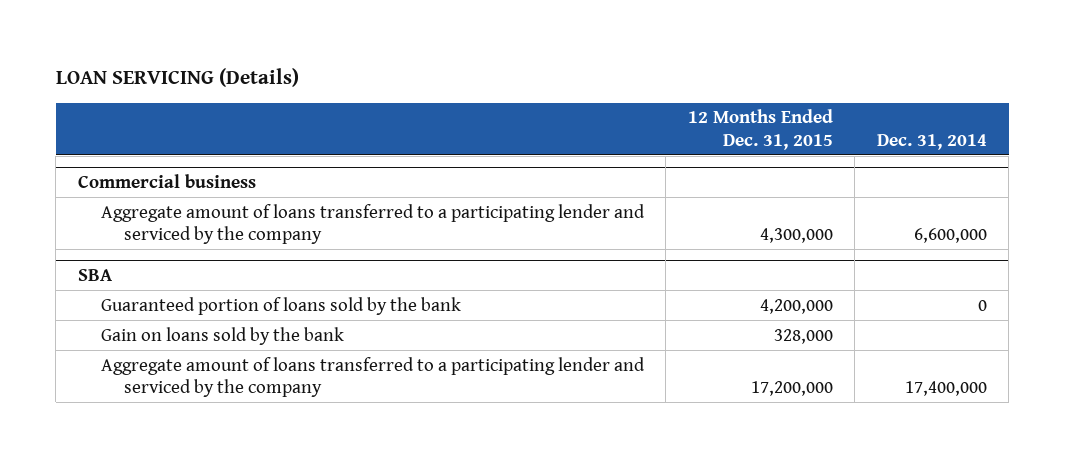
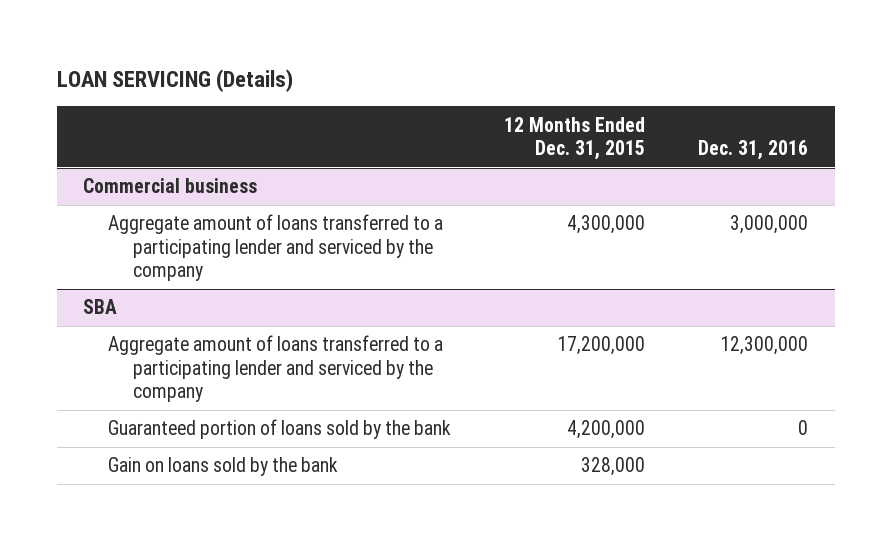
- | 12 Months Ended Dec. 31, 2015 | Dec. 31, 2014
+ | 12 Months Ended Dec. 31, 2015 | Dec. 31, 2016
@ SBA
moved up: Aggregate amount of loans transferred to a participating lender and serviced by the company | 17,200,000 | 12,300,000

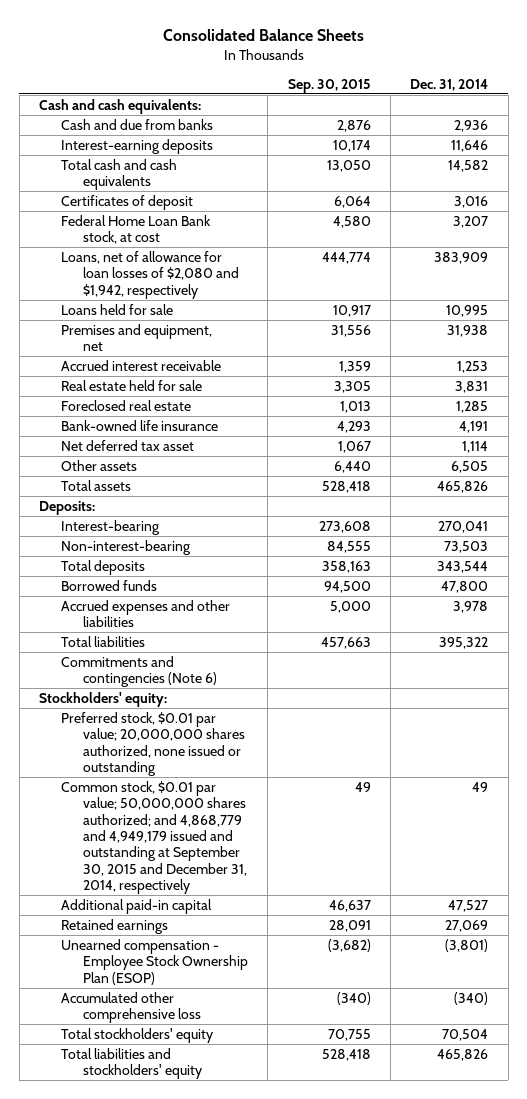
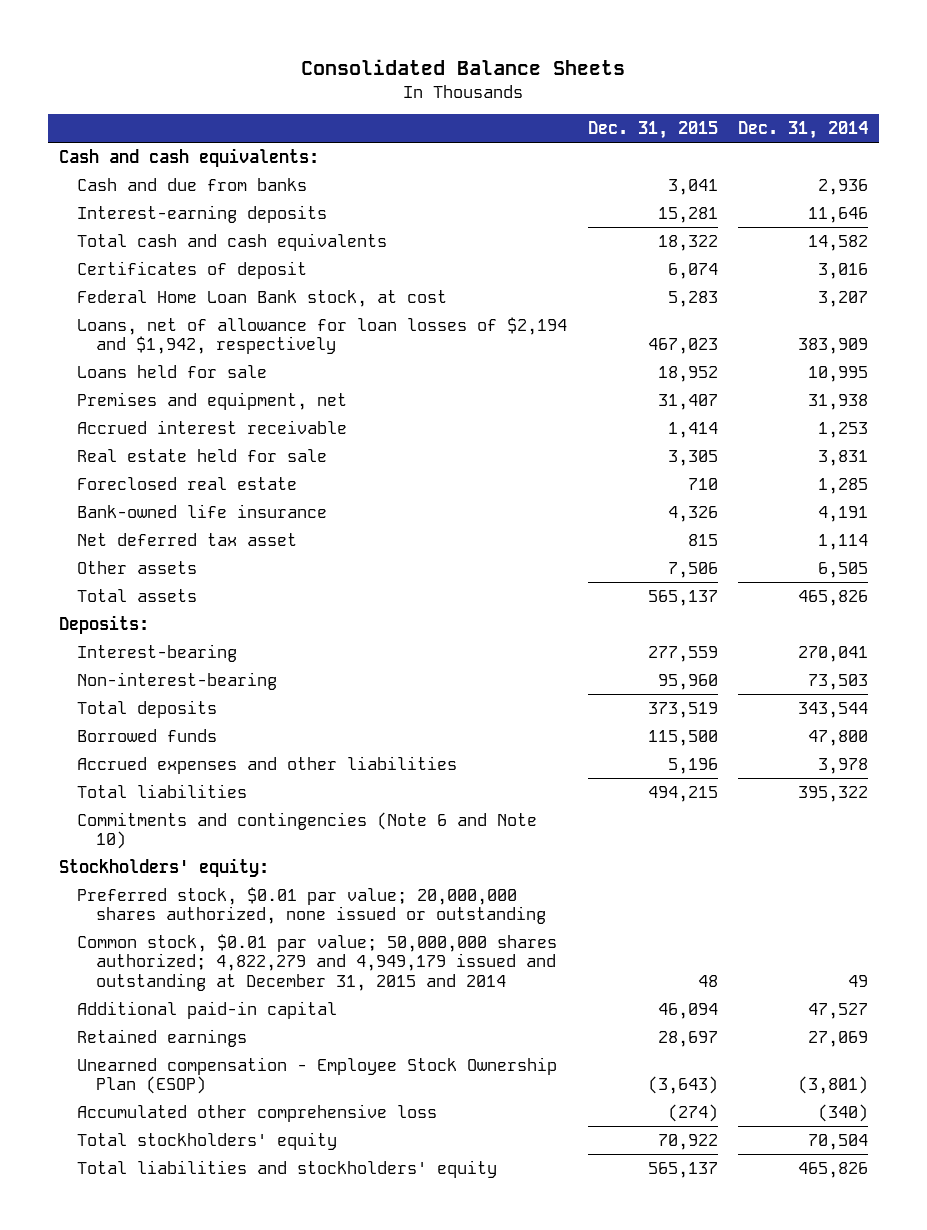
- | Sep. 30, 2015 | Dec. 31, 2014
+ | Dec. 31, 2015 | Dec. 31, 2014
- Loans, net of allowance for loan losses of $2,080 and $1,942, respectively | 444,774 | 383,909
+ Loans, net of allowance for loan losses of $2,194 and $1,942, respectively | 467,023 | 383,909
- Commitments and contingencies (Note 6)
+ Commitments and contingencies (Note 6 and Note 10)
- Common stock, $0.01 par value; 50,000,000 shares authorized; and 4,868,779 and 4,949,179 issued and outstanding at September 30, 2015 and December 31, 2014, respectively | 49 | 49
+ Common stock, $0.01 par value; 50,000,000 shares authorized; 4,822,279 and 4,949,179 issued and outstanding at December 31, 2015 and 2014 | 48 | 49

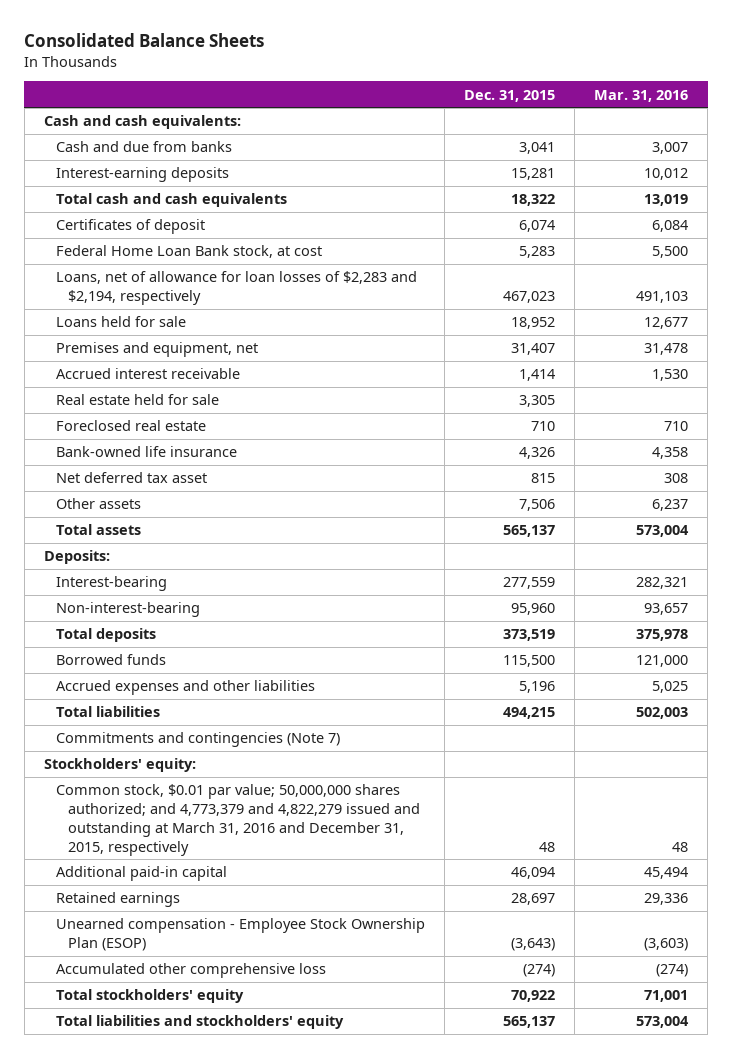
- | Dec. 31, 2015 | Dec. 31, 2014
+ | Dec. 31, 2015 | Mar. 31, 2016
- Loans, net of allowance for loan losses of $2,194 and $1,942, respectively | 467,023 | 383,909
+ Loans, net of allowance for loan losses of $2,283 and $2,194, respectively | 467,023 | 491,103
- Commitments and contingencies (Note 6 and Note 10)
+ Commitments and contingencies (Note 7)
- Preferred stock, $0.01 par value; 20,000,000 shares authorized, none issued or outstanding
- Common stock, $0.01 par value; 50,000,000 shares authorized; 4,822,279 and 4,949,179 issued and outstanding at December 31, 2015 and 2014 | 48 | 49
+ Common stock, $0.01 par value; 50,000,000 shares authorized; and 4,773,379 and 4,822,279 issued and outstanding at March 31, 2016 and December 31, 2015, respectively | 48 | 48

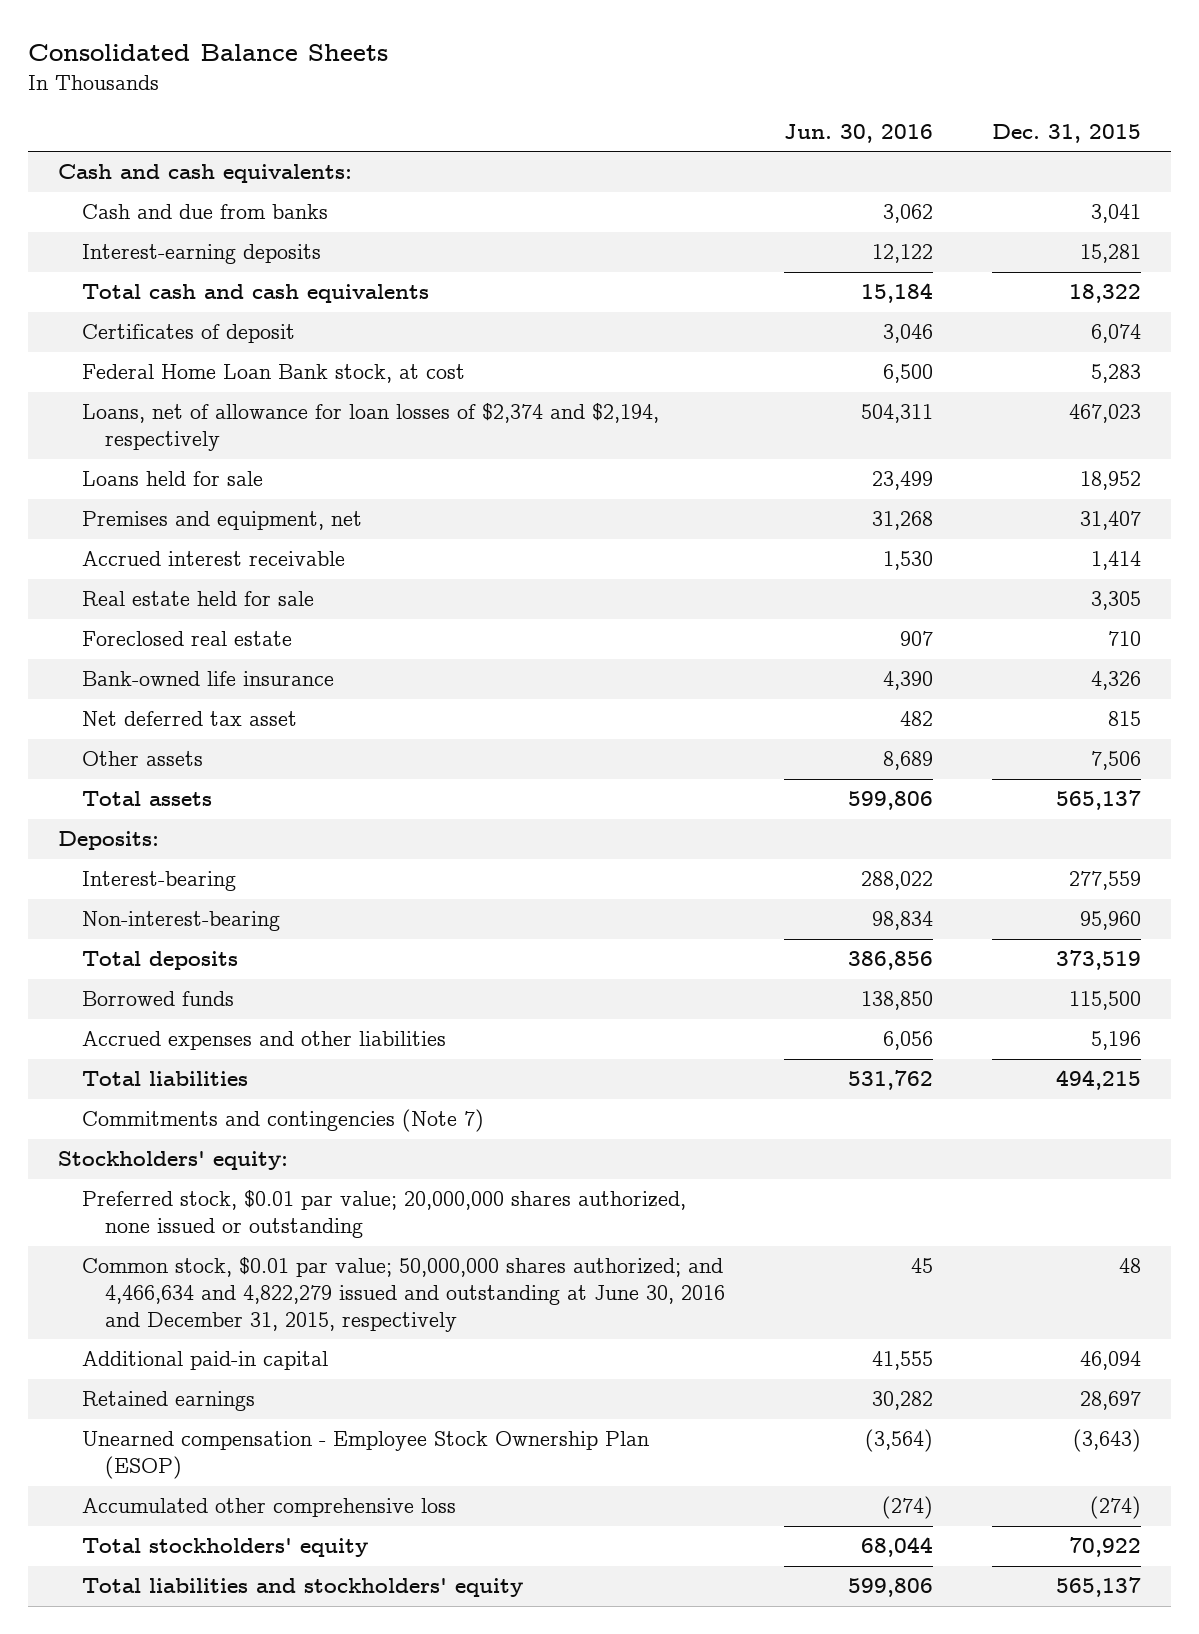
- | Dec. 31, 2015 | Mar. 31, 2016
+ | Jun. 30, 2016 | Dec. 31, 2015
- Loans, net of allowance for loan losses of $2,283 and $2,194, respectively | 467,023 | 491,103
+ Loans, net of allowance for loan losses of $2,374 and $2,194, respectively | 504,311 | 467,023
- Common stock, $0.01 par value; 50,000,000 shares authorized; and 4,773,379 and 4,822,279 issued and outstanding at March 31, 2016 and December 31, 2015, respectively | 48 | 48
+ Preferred stock, $0.01 par value; 20,000,000 shares authorized, none issued or outstanding
+ Common stock, $0.01 par value; 50,000,000 shares authorized; and 4,466,634 and 4,822,279 issued and outstanding at June 30, 2016 and December 31, 2015, respectively | 45 | 48

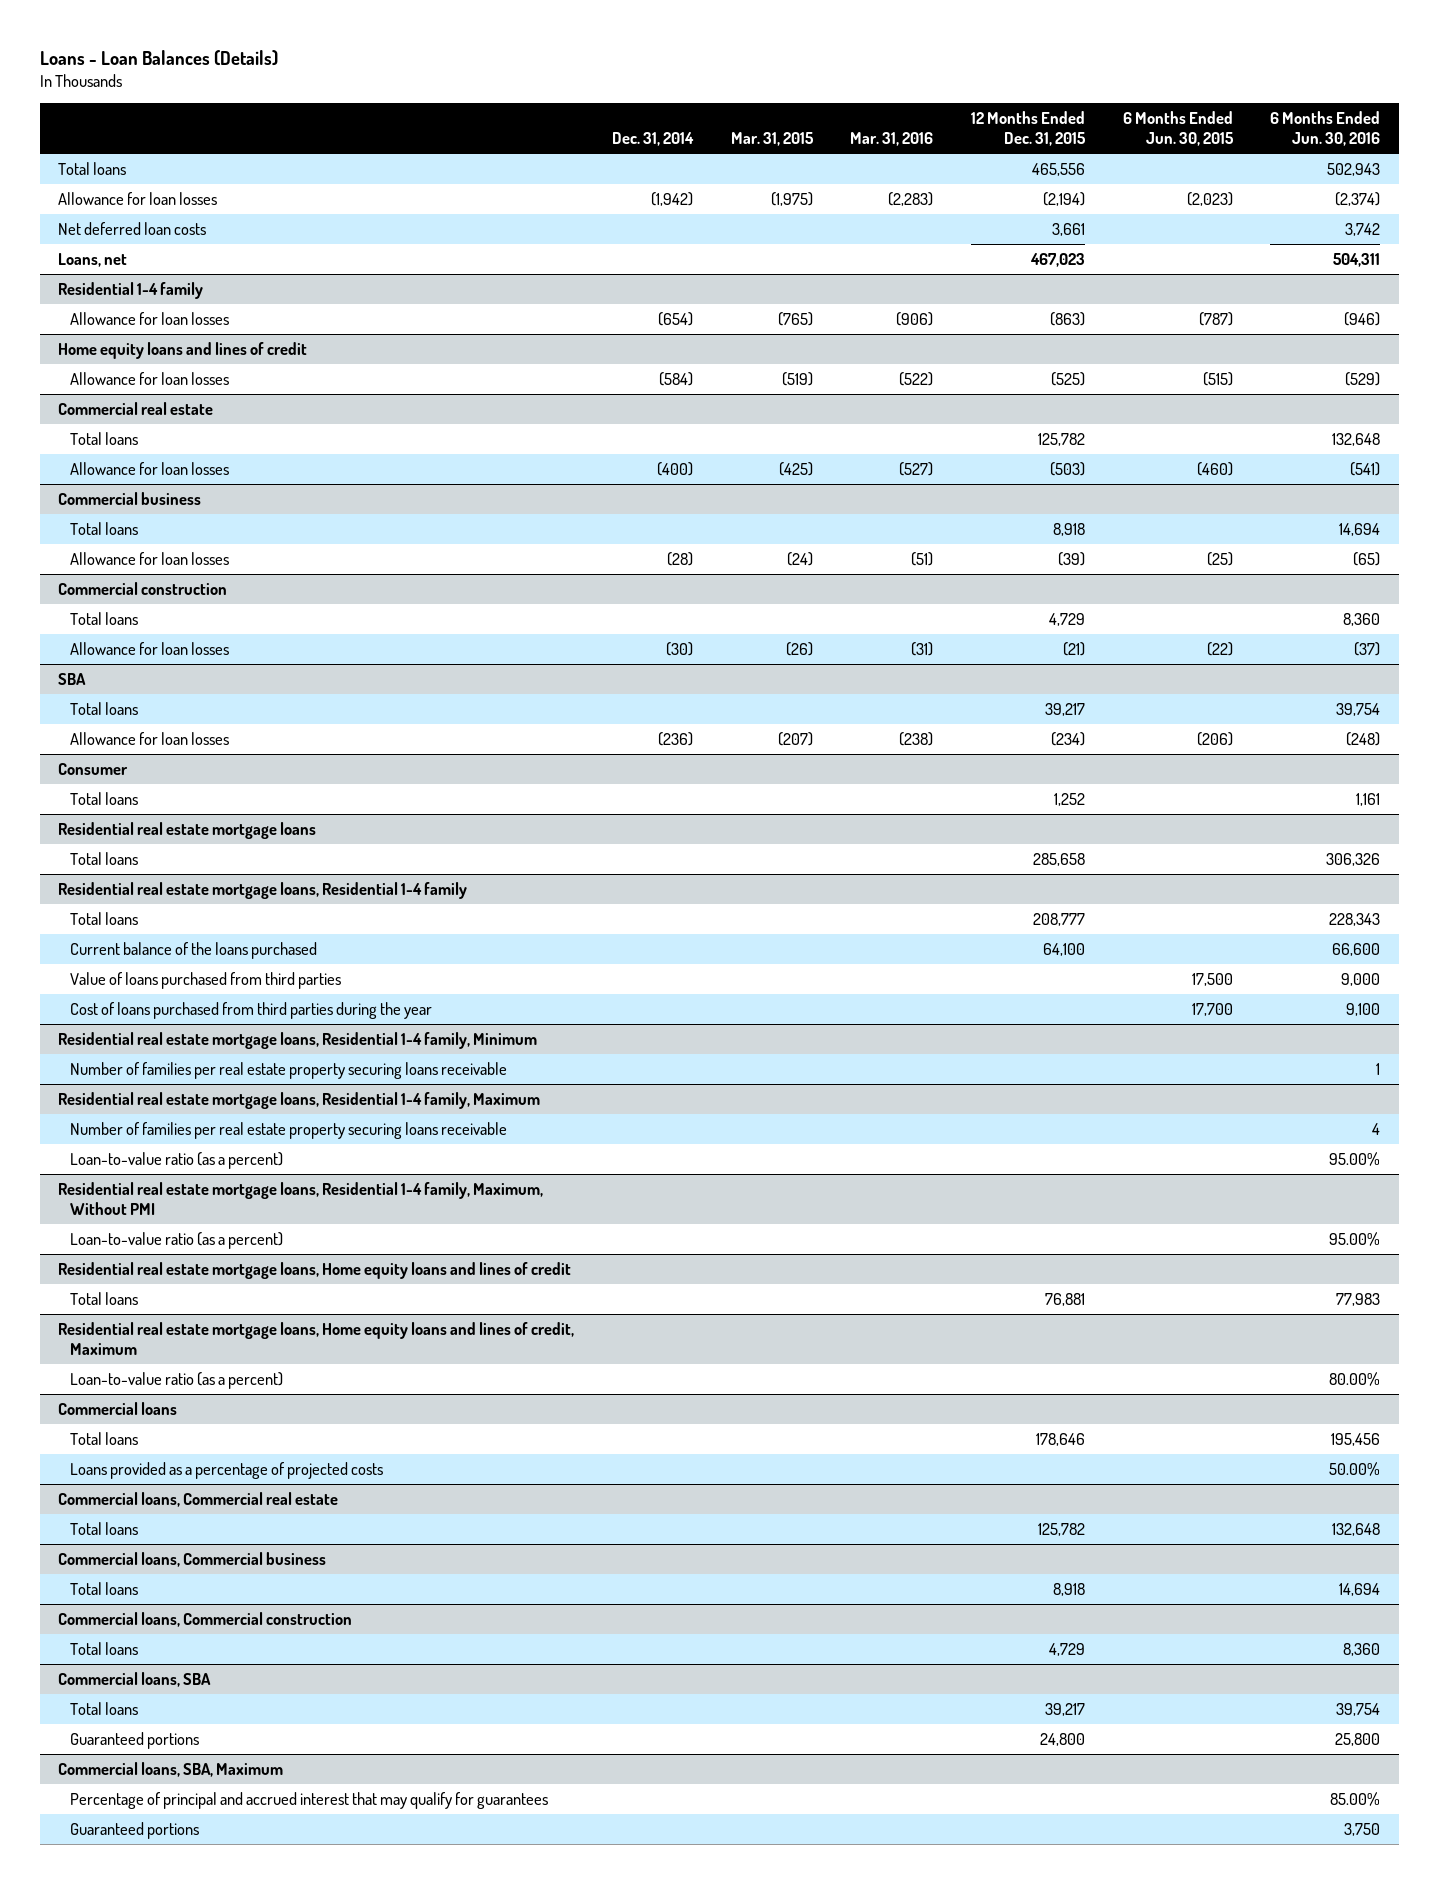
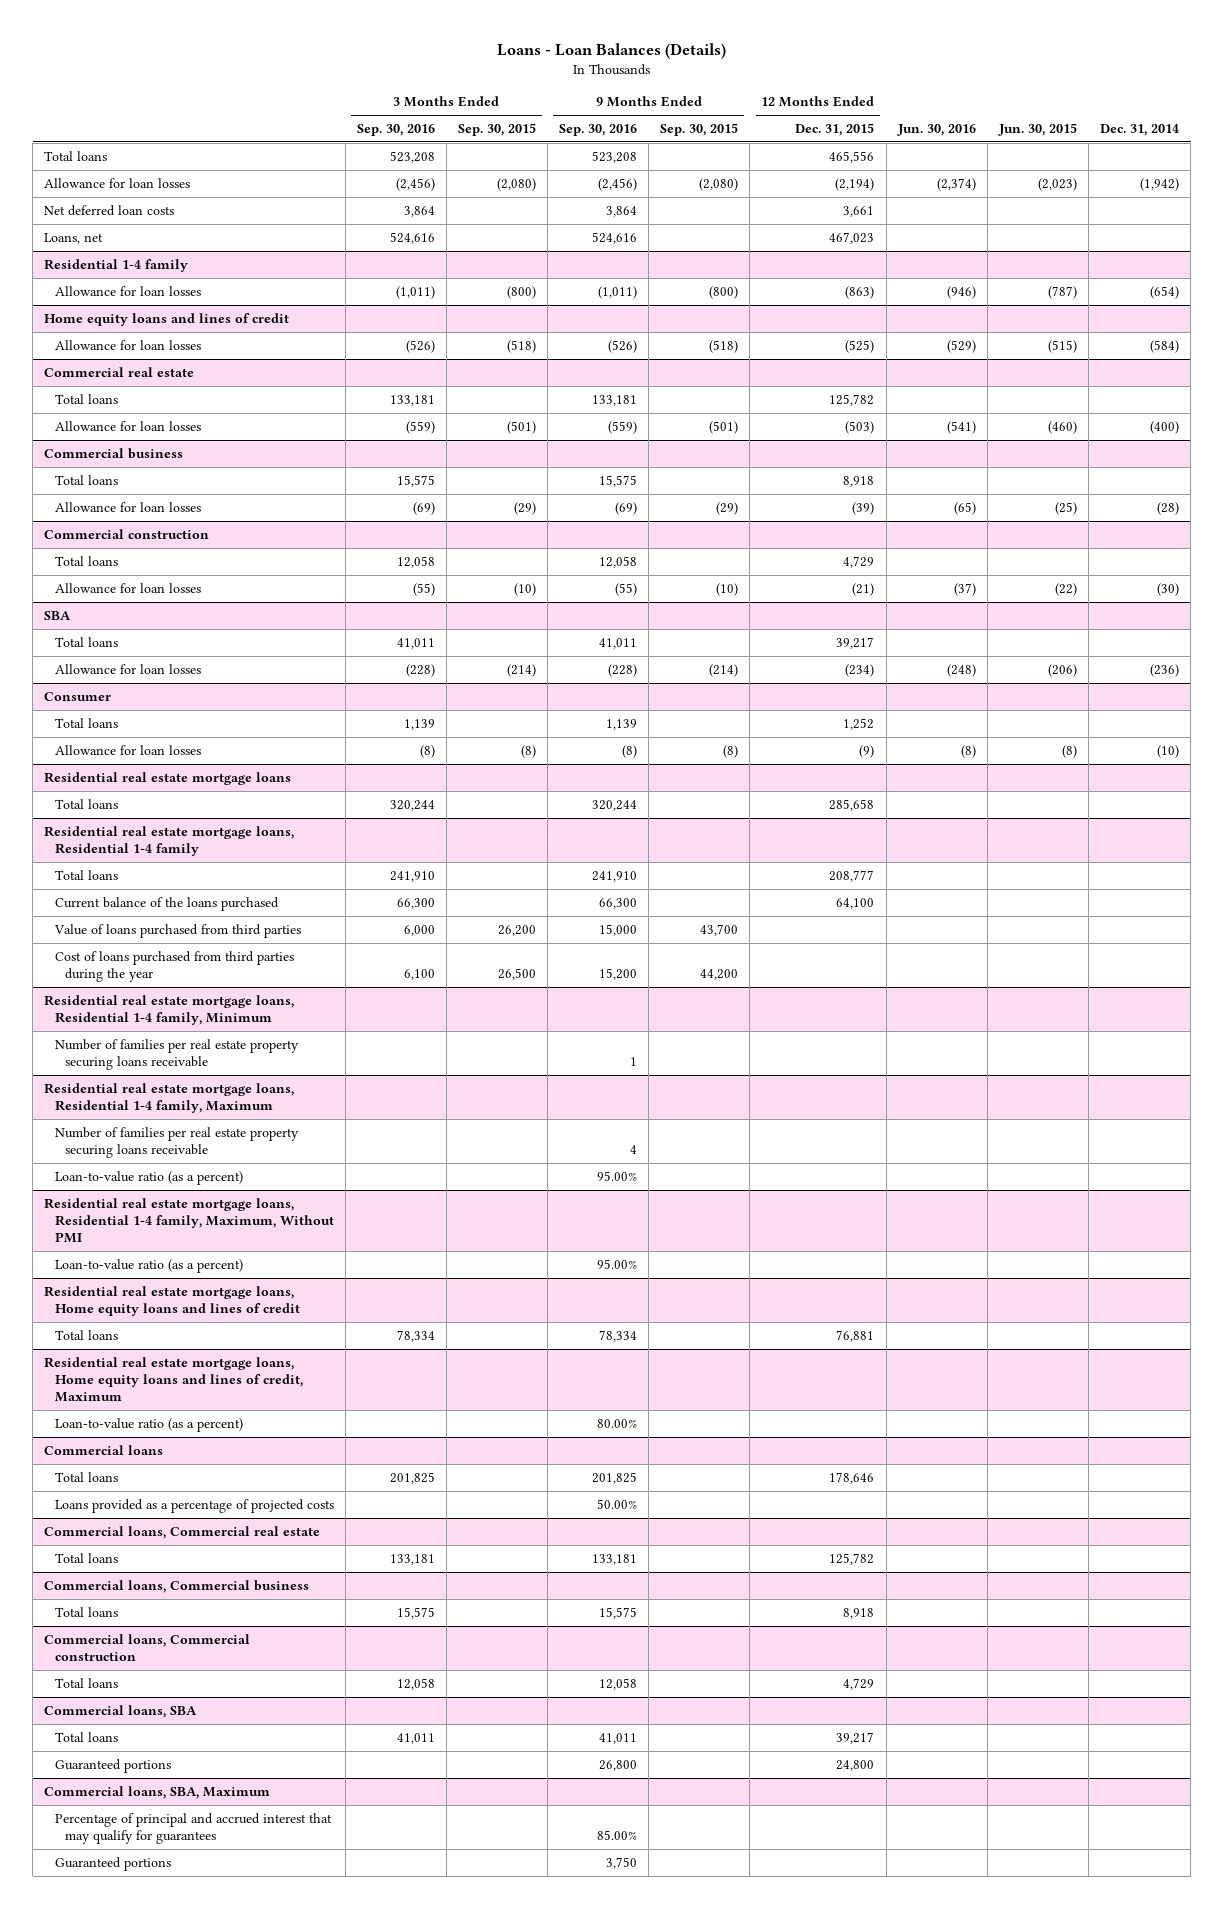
- | Dec. 31, 2014 | Mar. 31, 2015 | Mar. 31, 2016 | 12 Months Ended Dec. 31, 2015 | 6 Months Ended Jun. 30, 2015 | 6 Months Ended Jun. 30, 2016
+ | 3 Months Ended Sep. 30, 2016 | 3 Months Ended Sep. 30, 2015 | 9 Months Ended Sep. 30, 2016 | 9 Months Ended Sep. 30, 2015 | 12 Months Ended Dec. 31, 2015 | Jun. 30, 2016 | Jun. 30, 2015 | Dec. 31, 2014
@ Consumer
+ Allowance for loan losses | (8) | (8) | (8) | (8) | (9) | (8) | (8) | (10)

